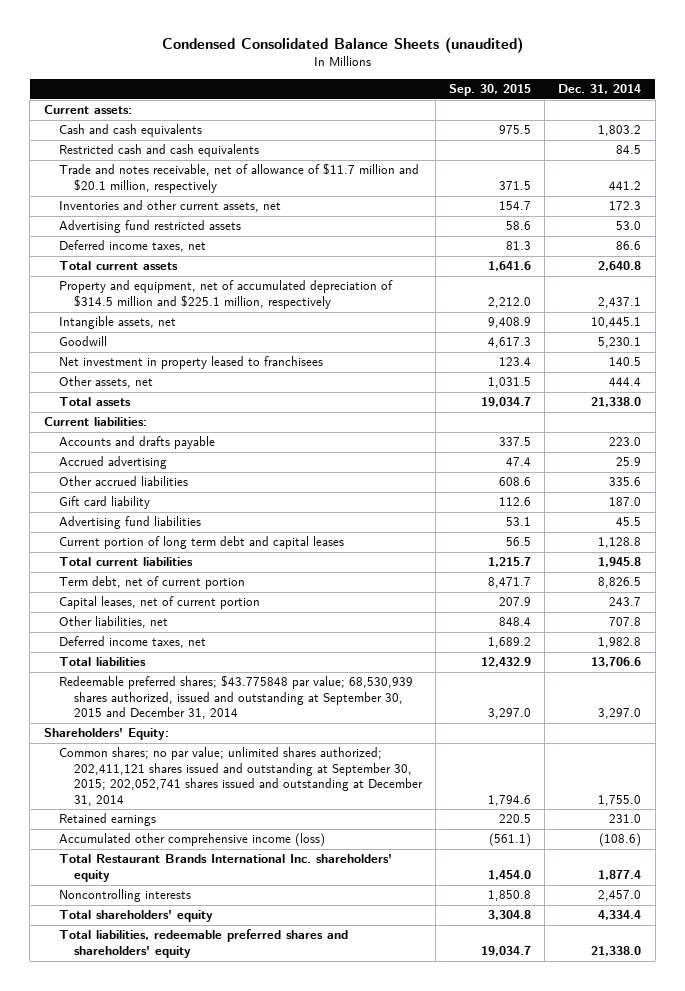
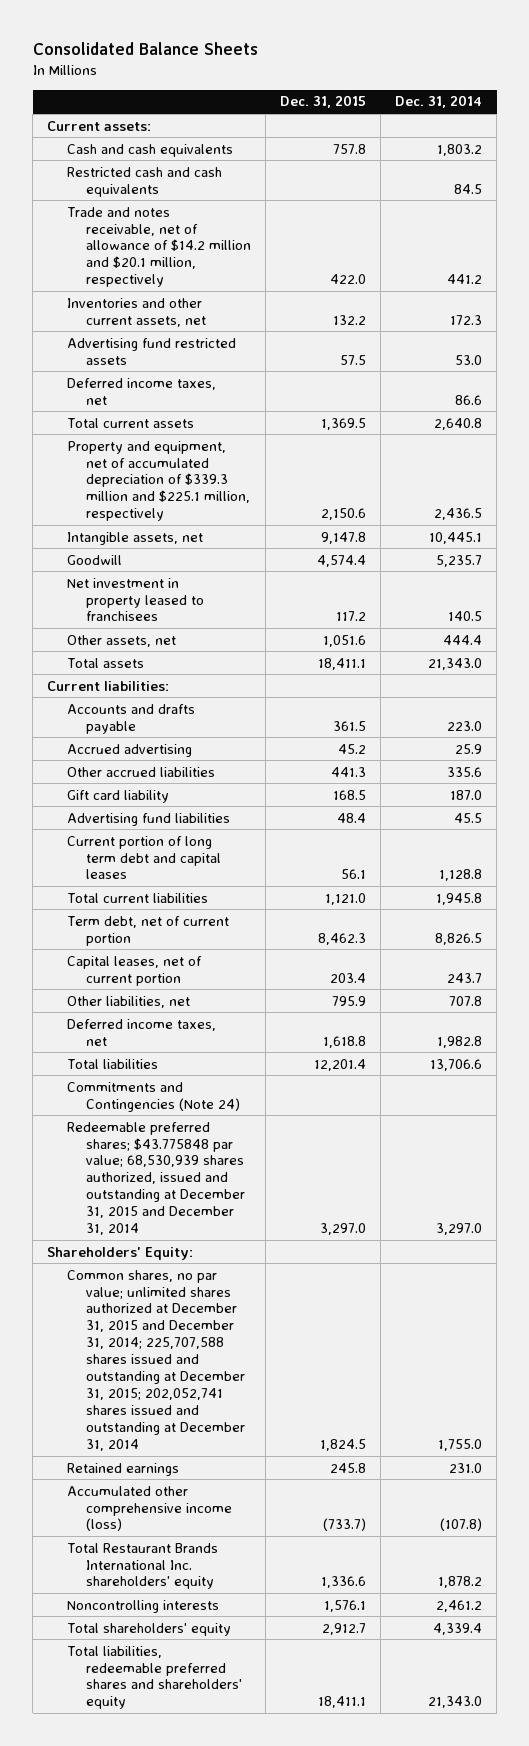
- Condensed Consolidated Balance Sheets (unaudited)
+ Consolidated Balance Sheets
- | Sep. 30, 2015 | Dec. 31, 2014
+ | Dec. 31, 2015 | Dec. 31, 2014
- Trade and notes receivable, net of allowance of $11.7 million and $20.1 million, respectively | 371.5 | 441.2
+ Trade and notes receivable, net of allowance of $14.2 million and $20.1 million, respectively | 422.0 | 441.2
- Property and equipment, net of accumulated depreciation of $314.5 million and $225.1 million, respectively | 2,212.0 | 2,437.1
+ Property and equipment, net of accumulated depreciation of $339.3 million and $225.1 million, respectively | 2,150.6 | 2,436.5
- Goodwill | 4,617.3 | 5,230.1
+ Goodwill | 4,574.4 | 5,235.7
- Total assets | 19,034.7 | 21,338.0
+ Total assets | 18,411.1 | 21,343.0
- Redeemable preferred shares; $43.775848 par value; 68,530,939 shares authorized, issued and outstanding at September 30, 2015 and December 31, 2014 | 3,297.0 | 3,297.0
+ Commitments and Contingencies (Note 24)
+ Redeemable preferred shares; $43.775848 par value; 68,530,939 shares authorized, issued and outstanding at December 31, 2015 and December 31, 2014 | 3,297.0 | 3,297.0
- Common shares; no par value; unlimited shares authorized; 202,411,121 shares issued and outstanding at September 30, 2015; 202,052,741 shares issued and outstanding at December 31, 2014 | 1,794.6 | 1,755.0
+ Common shares, no par value; unlimited shares authorized at December 31, 2015 and December 31, 2014; 225,707,588 shares issued and outstanding at December 31, 2015; 202,052,741 shares issued and outstanding at December 31, 2014 | 1,824.5 | 1,755.0
- Accumulated other comprehensive income (loss) | (561.1) | (108.6)
- Total Restaurant Brands International Inc. shareholders' equity | 1,454.0 | 1,877.4
- Noncontrolling interests | 1,850.8 | 2,457.0
- Total shareholders' equity | 3,304.8 | 4,334.4
- Total liabilities, redeemable preferred shares and shareholders' equity | 19,034.7 | 21,338.0
+ Accumulated other comprehensive income (loss) | (733.7) | (107.8)
+ Total Restaurant Brands International Inc. shareholders' equity | 1,336.6 | 1,878.2
+ Noncontrolling interests | 1,576.1 | 2,461.2
+ Total shareholders' equity | 2,912.7 | 4,339.4
+ Total liabilities, redeemable preferred shares and shareholders' equity | 18,411.1 | 21,343.0

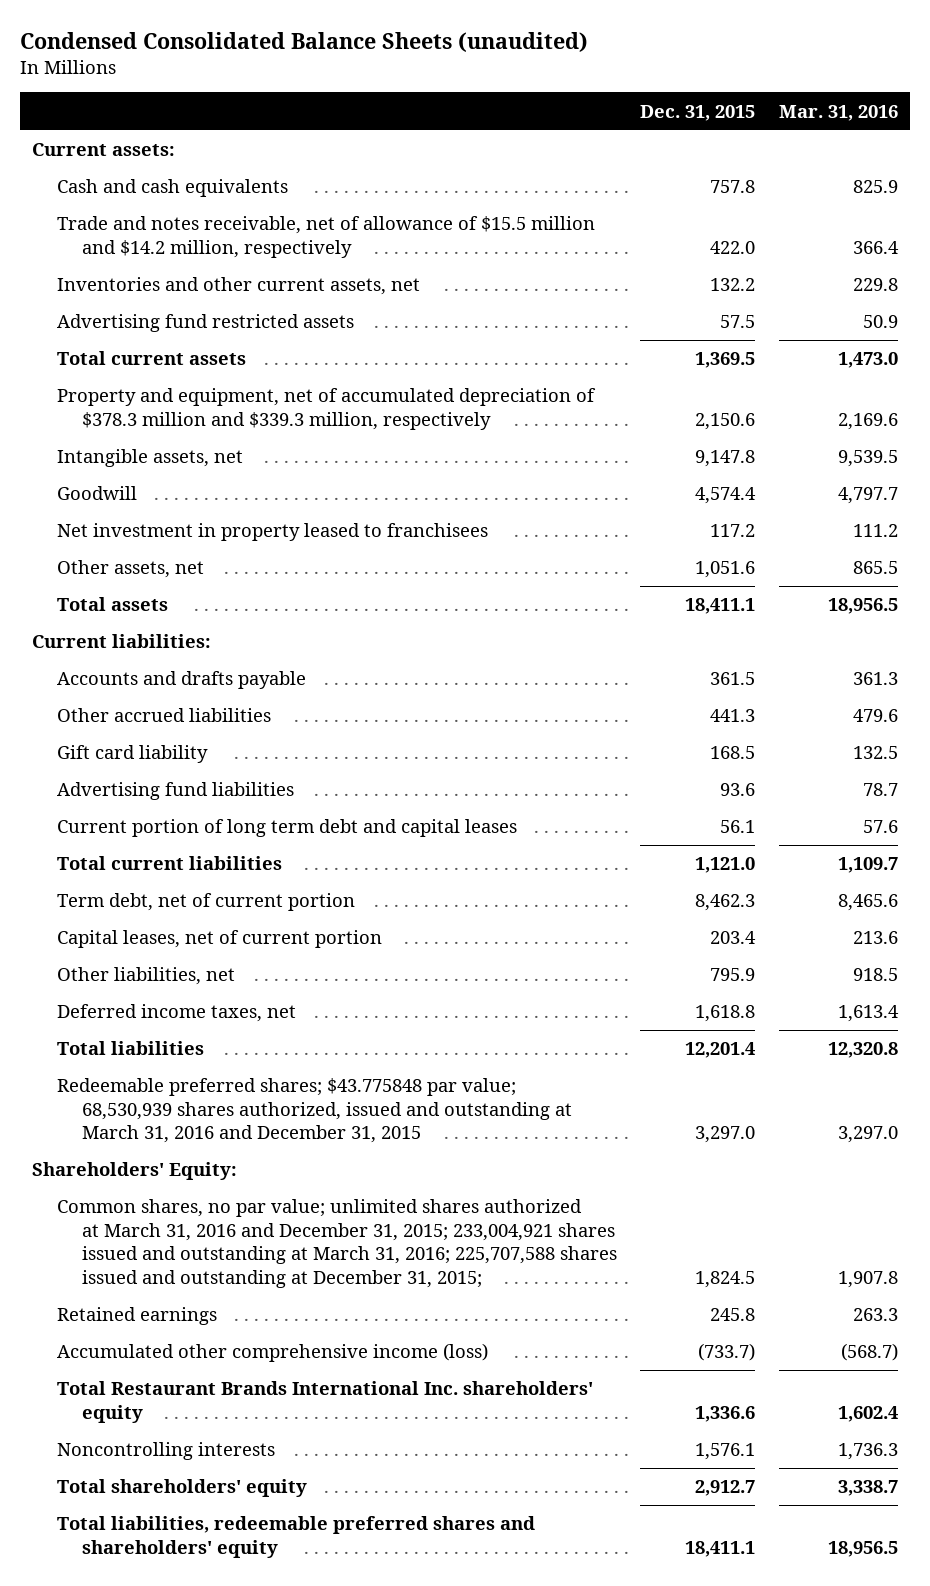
- Consolidated Balance Sheets
+ Condensed Consolidated Balance Sheets (unaudited)
- | Dec. 31, 2015 | Dec. 31, 2014
+ | Dec. 31, 2015 | Mar. 31, 2016
- Restricted cash and cash equivalents | | 84.5
- Trade and notes receivable, net of allowance of $14.2 million and $20.1 million, respectively | 422.0 | 441.2
+ Trade and notes receivable, net of allowance of $15.5 million and $14.2 million, respectively | 422.0 | 366.4
- Deferred income taxes, net | | 86.6
- Property and equipment, net of accumulated depreciation of $339.3 million and $225.1 million, respectively | 2,150.6 | 2,436.5
+ Property and equipment, net of accumulated depreciation of $378.3 million and $339.3 million, respectively | 2,150.6 | 2,169.6
- Accrued advertising | 45.2 | 25.9
- Advertising fund liabilities | 48.4 | 45.5
+ Advertising fund liabilities | 93.6 | 78.7
- Commitments and Contingencies (Note 24)
- Redeemable preferred shares; $43.775848 par value; 68,530,939 shares authorized, issued and outstanding at December 31, 2015 and December 31, 2014 | 3,297.0 | 3,297.0
+ Redeemable preferred shares; $43.775848 par value; 68,530,939 shares authorized, issued and outstanding at March 31, 2016 and December 31, 2015 | 3,297.0 | 3,297.0
- Common shares, no par value; unlimited shares authorized at December 31, 2015 and December 31, 2014; 225,707,588 shares issued and outstanding at December 31, 2015; 202,052,741 shares issued and outstanding at December 31, 2014 | 1,824.5 | 1,755.0
+ Common shares, no par value; unlimited shares authorized at March 31, 2016 and December 31, 2015; 233,004,921 shares issued and outstanding at March 31, 2016; 225,707,588 shares issued and outstanding at December 31, 2015; | 1,824.5 | 1,907.8

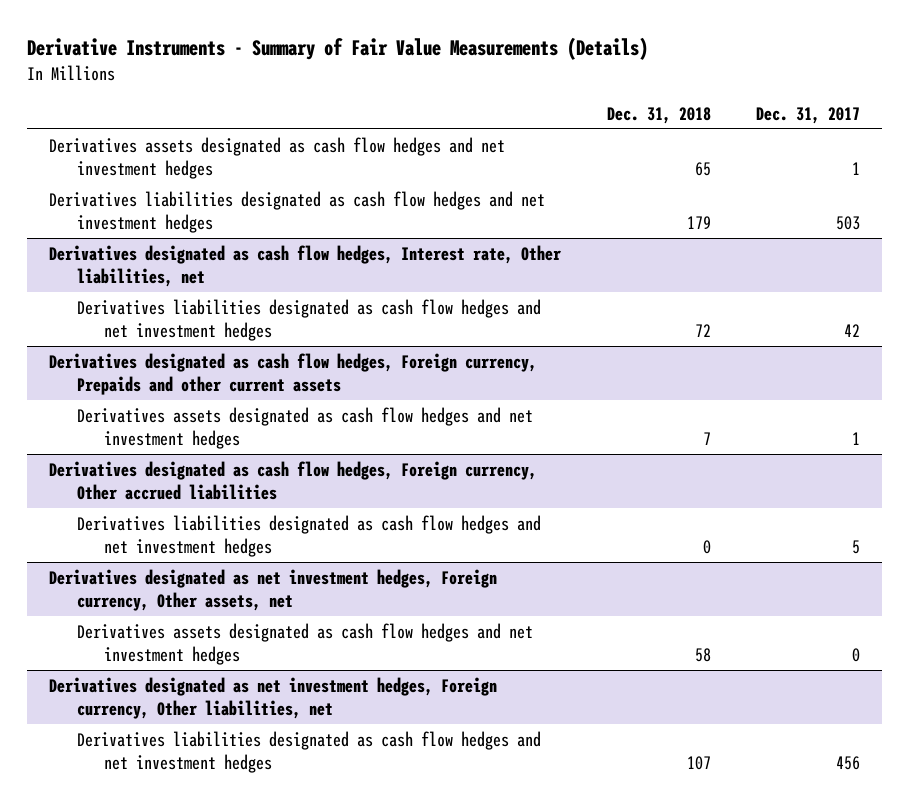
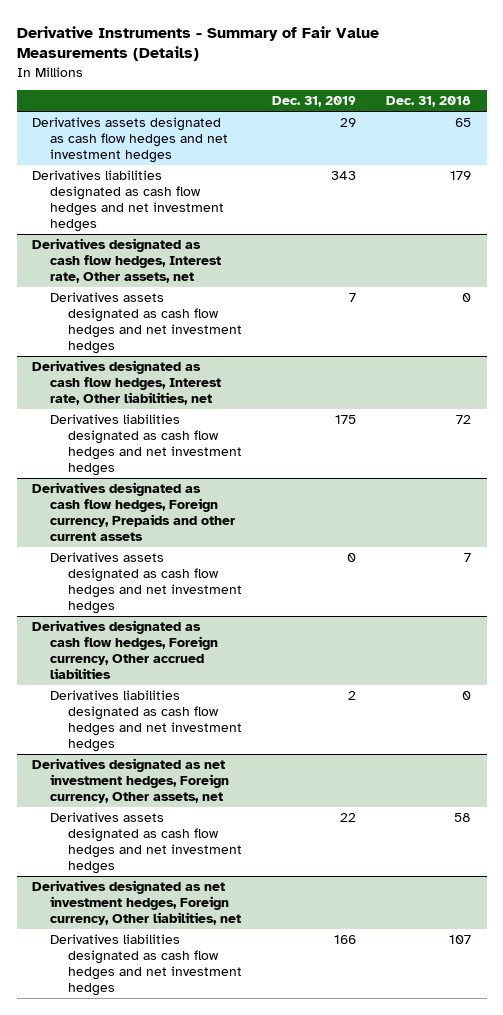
- | Dec. 31, 2018 | Dec. 31, 2017
+ | Dec. 31, 2019 | Dec. 31, 2018
+ Derivatives designated as cash flow hedges, Interest rate, Other assets, net
+ Derivatives assets designated as cash flow hedges and net investment hedges | 7 | 0

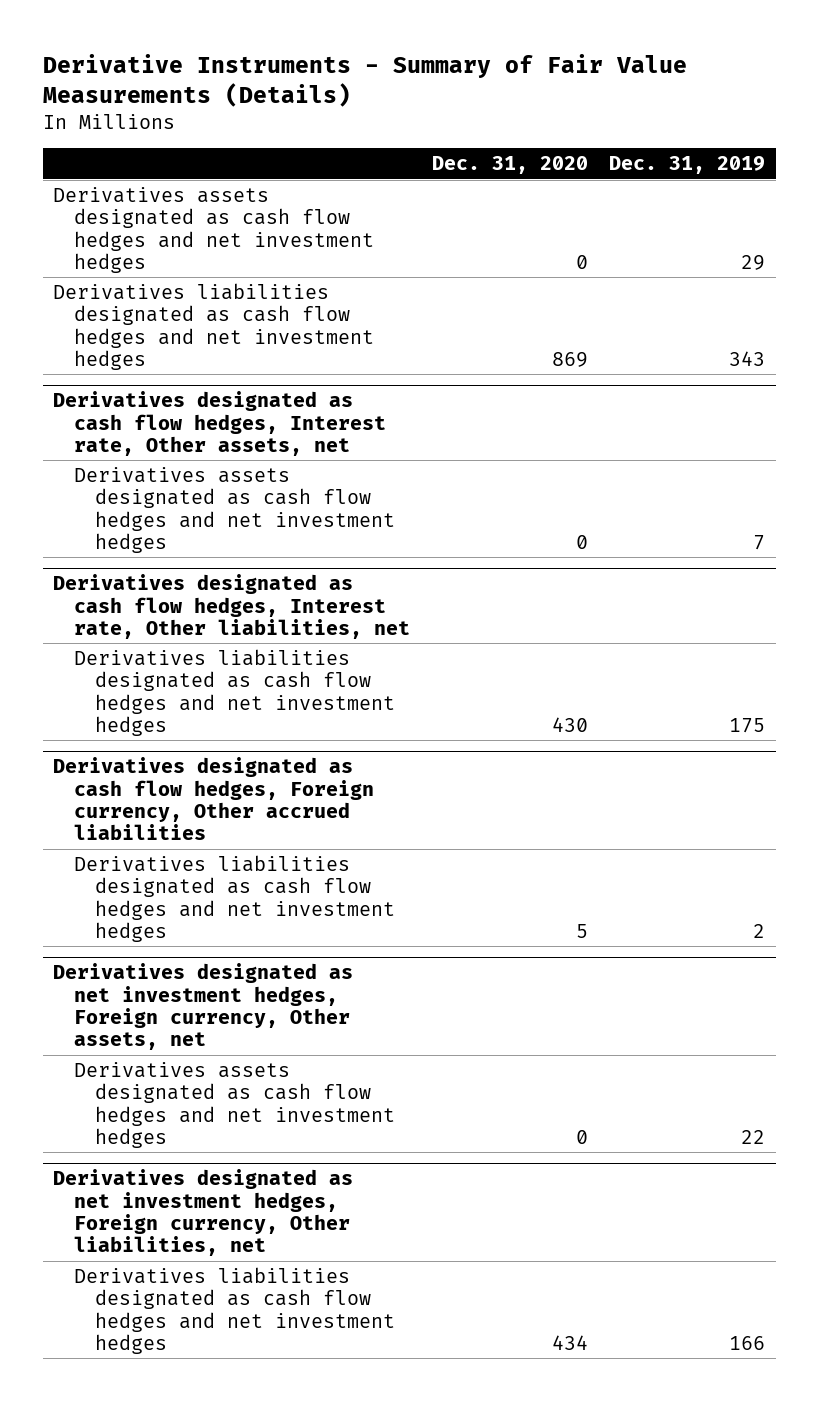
- | Dec. 31, 2019 | Dec. 31, 2018
+ | Dec. 31, 2020 | Dec. 31, 2019
- Derivatives designated as cash flow hedges, Foreign currency, Prepaids and other current assets
- Derivatives assets designated as cash flow hedges and net investment hedges | 0 | 7

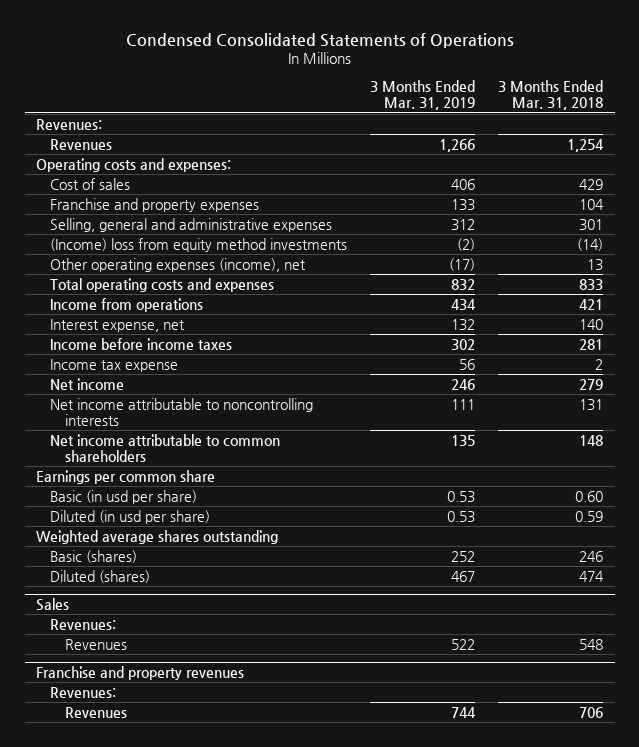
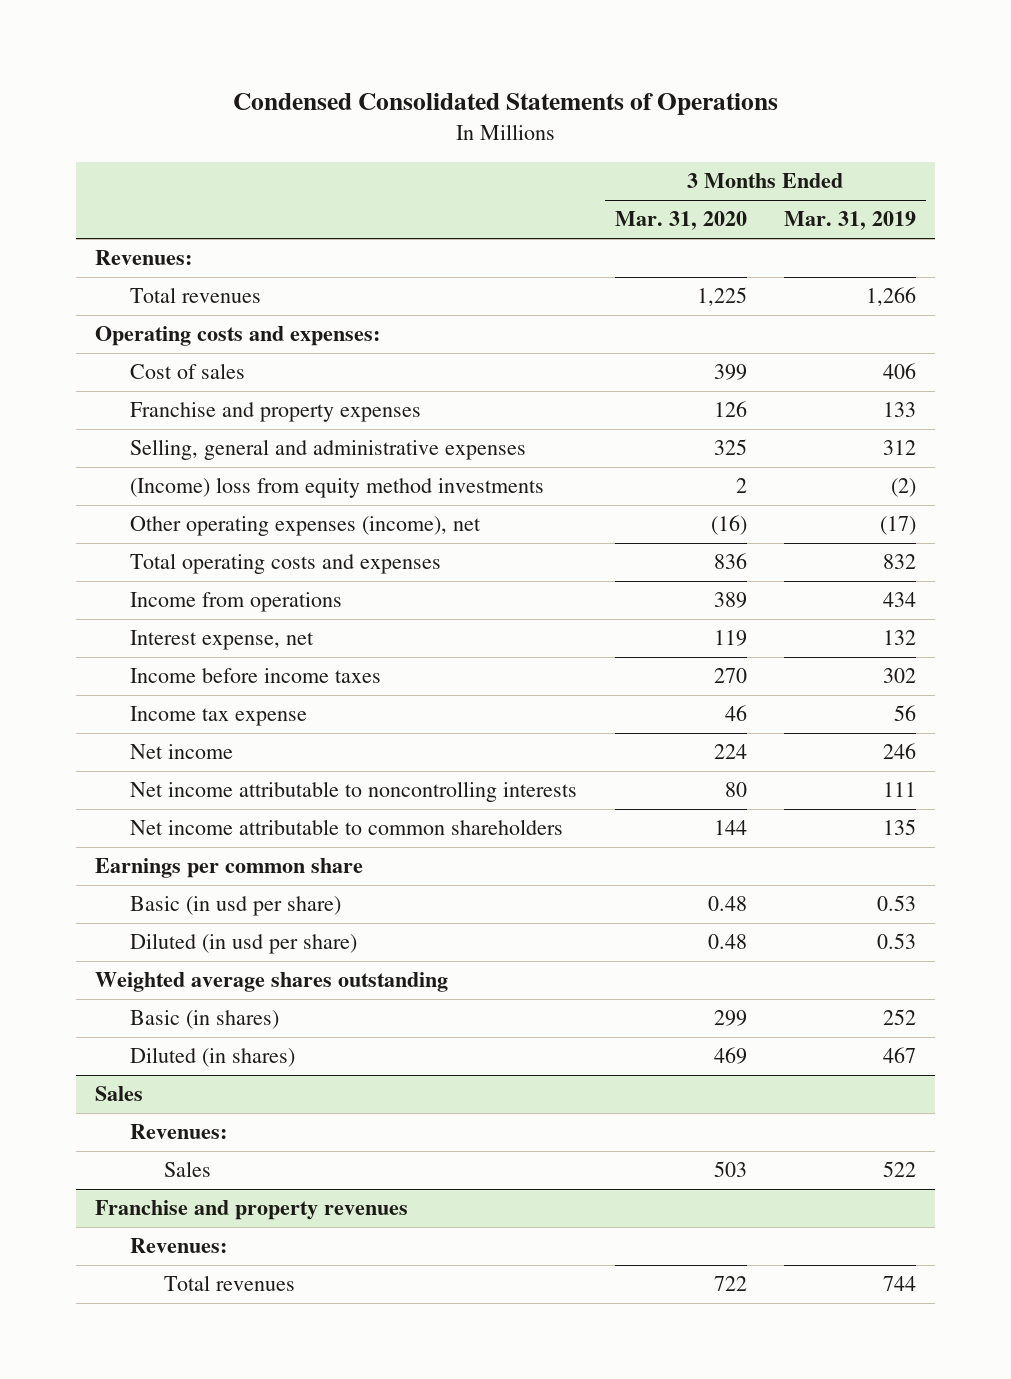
- | 3 Months Ended Mar. 31, 2019 | 3 Months Ended Mar. 31, 2018
+ | 3 Months Ended Mar. 31, 2020 | 3 Months Ended Mar. 31, 2019
- Revenues | 1,266 | 1,254
+ Total revenues | 1,225 | 1,266
- Basic (shares) | 252 | 246
- Diluted (shares) | 467 | 474
+ Basic (in shares) | 299 | 252
+ Diluted (in shares) | 469 | 467
@ Sales
- Revenues | 522 | 548
+ Sales | 503 | 522
@ Franchise and property revenues
- Revenues | 744 | 706
+ Total revenues | 722 | 744

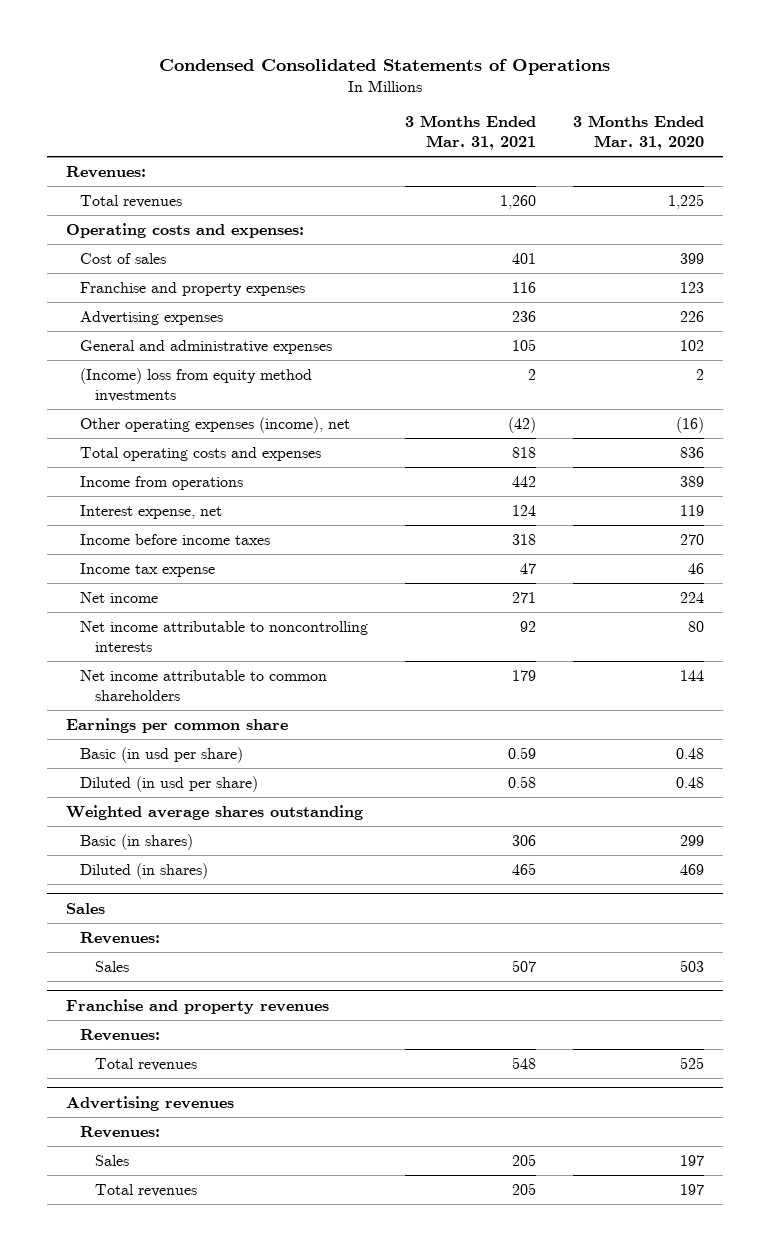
- | 3 Months Ended Mar. 31, 2020 | 3 Months Ended Mar. 31, 2019
+ | 3 Months Ended Mar. 31, 2021 | 3 Months Ended Mar. 31, 2020
- Franchise and property expenses | 126 | 133
- Selling, general and administrative expenses | 325 | 312
+ Franchise and property expenses | 116 | 123
+ Advertising expenses | 236 | 226
+ General and administrative expenses | 105 | 102
@ Franchise and property revenues
- Total revenues | 722 | 744
+ Total revenues | 548 | 525
+ Advertising revenues
+ Revenues:
+ Sales | 205 | 197
+ Total revenues | 205 | 197

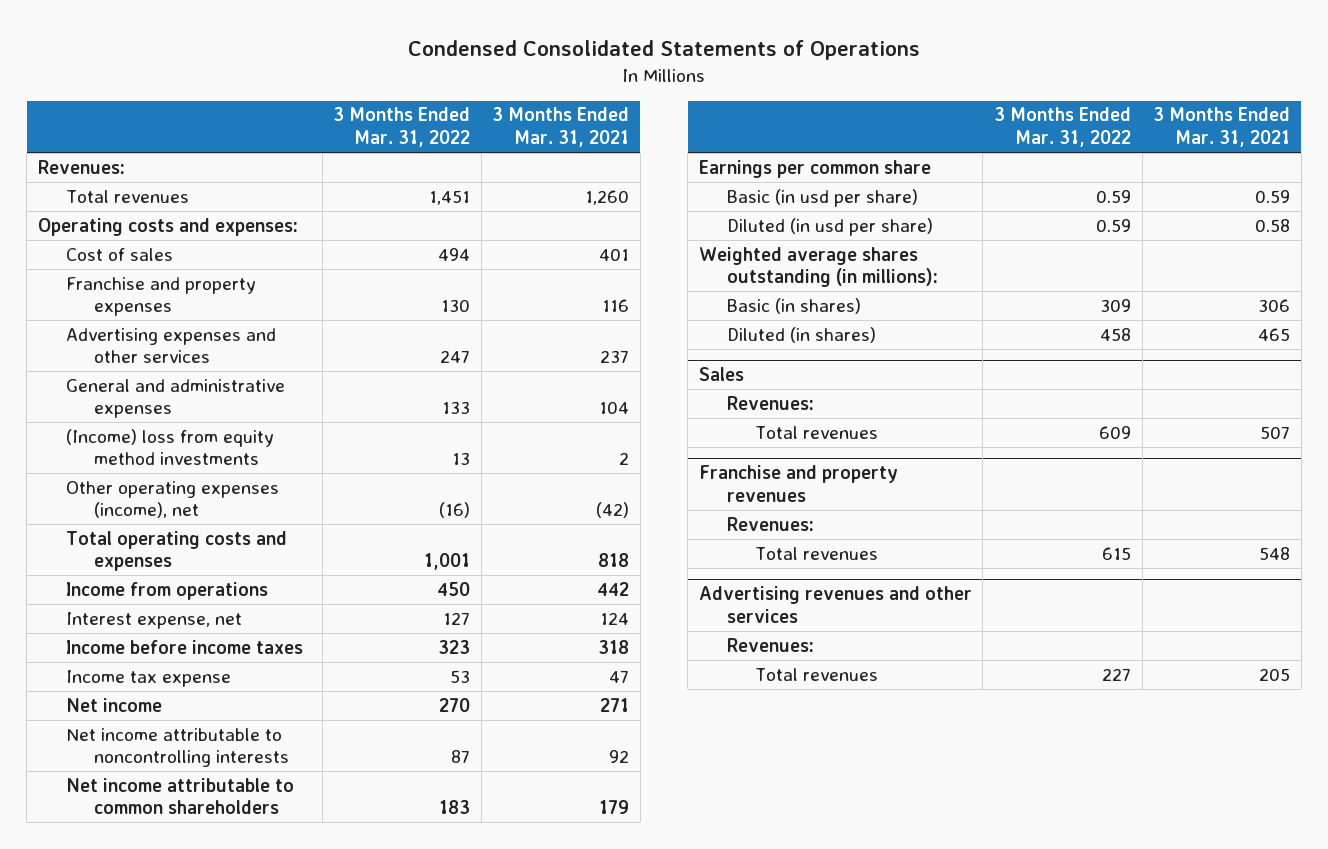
- | 3 Months Ended Mar. 31, 2021 | 3 Months Ended Mar. 31, 2020
+ | 3 Months Ended Mar. 31, 2022 | 3 Months Ended Mar. 31, 2021
- Advertising expenses | 236 | 226
- General and administrative expenses | 105 | 102
+ Advertising expenses and other services | 247 | 237
+ General and administrative expenses | 133 | 104
- Weighted average shares outstanding
+ Weighted average shares outstanding (in millions):
@ Sales
- Sales | 507 | 503
+ Total revenues | 609 | 507
- Advertising revenues
+ Advertising revenues and other services
- Sales | 205 | 197

